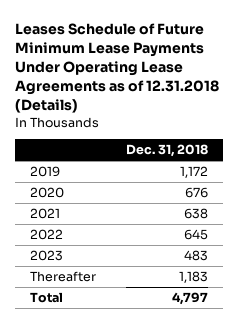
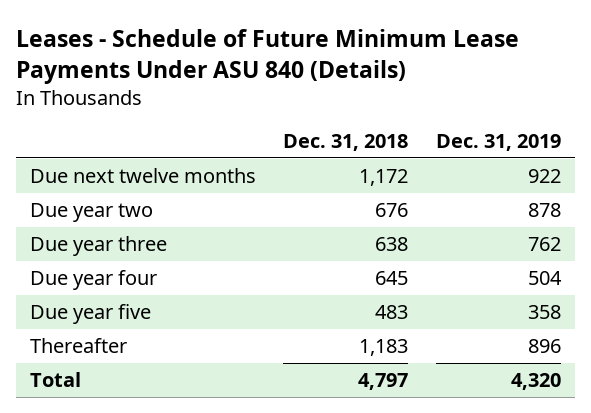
- Leases Schedule of Future Minimum Lease Payments Under Operating Lease Agreements as of 12.31.2018 (Details)
+ Leases - Schedule of Future Minimum Lease Payments Under ASU 840 (Details)
- | Dec. 31, 2018
+ | Dec. 31, 2018 | Dec. 31, 2019
- 2019 | 1,172
- 2020 | 676
- 2021 | 638
- 2022 | 645
- 2023 | 483
+ Due next twelve months | 1,172 | 922
+ Due year two | 676 | 878
+ Due year three | 638 | 762
+ Due year four | 645 | 504
+ Due year five | 483 | 358

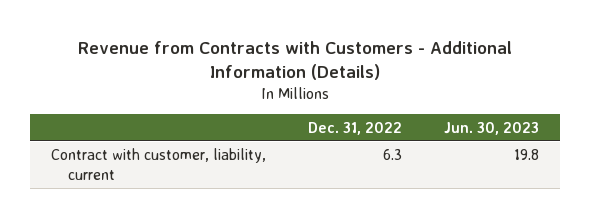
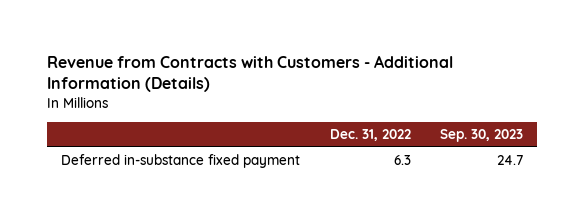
- | Dec. 31, 2022 | Jun. 30, 2023
+ | Dec. 31, 2022 | Sep. 30, 2023
- Contract with customer, liability, current | 6.3 | 19.8
+ Deferred in-substance fixed payment | 6.3 | 24.7

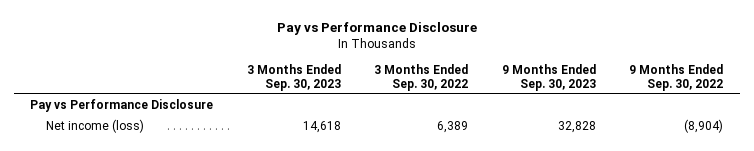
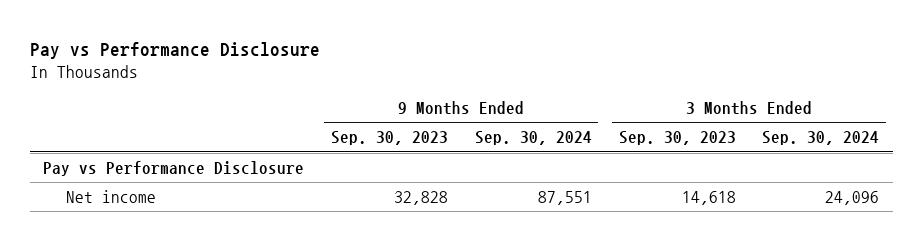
- | 3 Months Ended Sep. 30, 2023 | 3 Months Ended Sep. 30, 2022 | 9 Months Ended Sep. 30, 2023 | 9 Months Ended Sep. 30, 2022
+ | 9 Months Ended Sep. 30, 2023 | 9 Months Ended Sep. 30, 2024 | 3 Months Ended Sep. 30, 2023 | 3 Months Ended Sep. 30, 2024
- Net income (loss) | 14,618 | 6,389 | 32,828 | (8,904)
+ Net income | 32,828 | 87,551 | 14,618 | 24,096

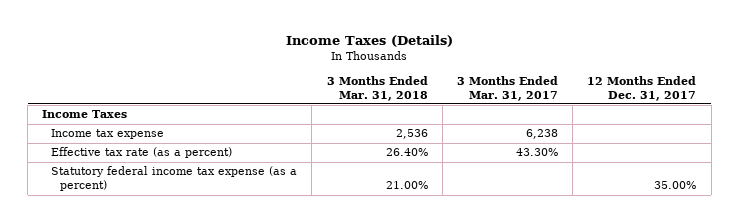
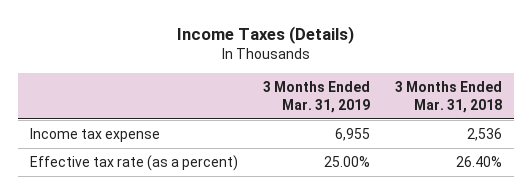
- | 3 Months Ended Mar. 31, 2018 | 3 Months Ended Mar. 31, 2017 | 12 Months Ended Dec. 31, 2017
+ | 3 Months Ended Mar. 31, 2019 | 3 Months Ended Mar. 31, 2018
- Income Taxes
- Statutory federal income tax expense (as a percent) | 21.00% | | 35.00%

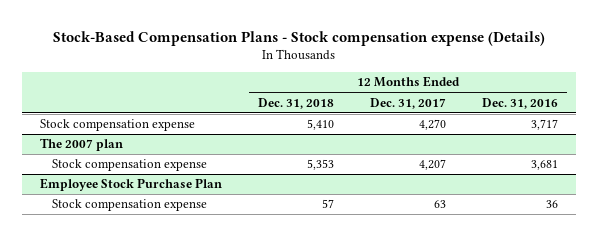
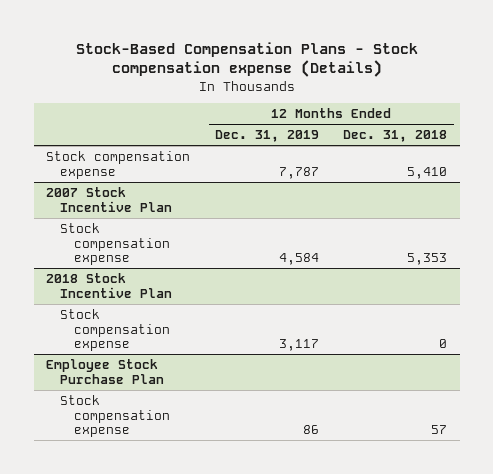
- | 12 Months Ended Dec. 31, 2018 | 12 Months Ended Dec. 31, 2017 | 12 Months Ended Dec. 31, 2016
+ | 12 Months Ended Dec. 31, 2019 | 12 Months Ended Dec. 31, 2018
- The 2007 plan
+ 2007 Stock Incentive Plan
+ 2018 Stock Incentive Plan
+ Stock compensation expense | 3,117 | 0

